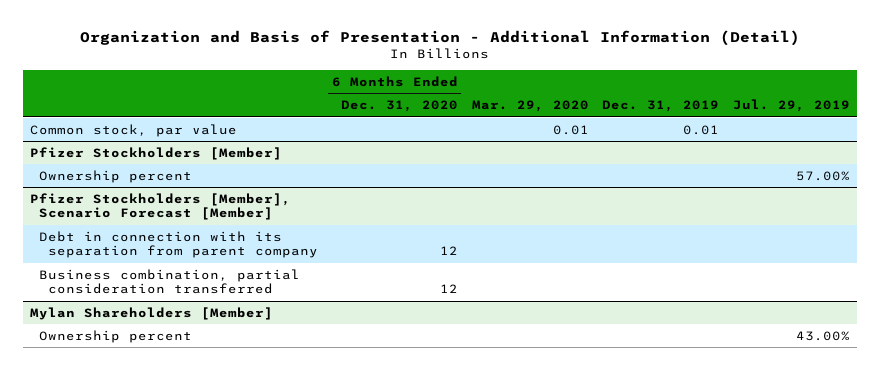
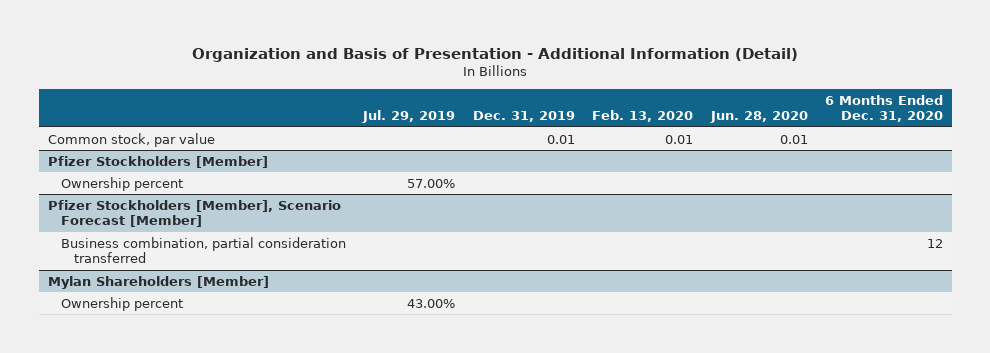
- | 6 Months Ended Dec. 31, 2020 | Mar. 29, 2020 | Dec. 31, 2019 | Jul. 29, 2019
+ | Jul. 29, 2019 | Dec. 31, 2019 | Feb. 13, 2020 | Jun. 28, 2020 | 6 Months Ended Dec. 31, 2020
@ Pfizer Stockholders [Member], Scenario Forecast [Member]
- Debt in connection with its separation from parent company | 12 | | |

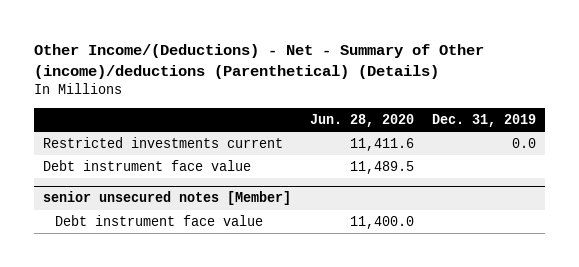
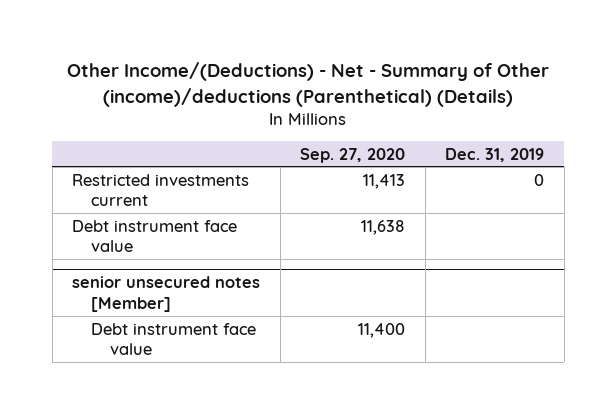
- | Jun. 28, 2020 | Dec. 31, 2019
+ | Sep. 27, 2020 | Dec. 31, 2019
- Restricted investments current | 11,411.6 | 0.0
+ Restricted investments current | 11,413 | 0

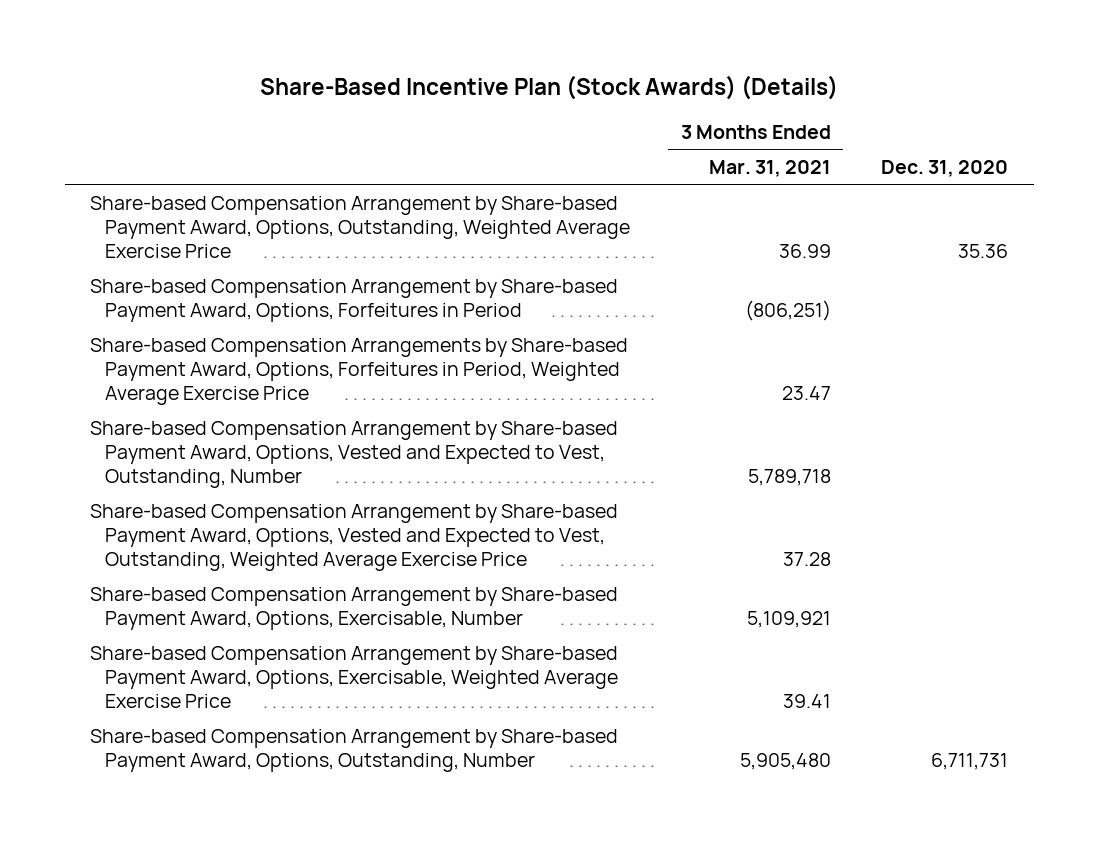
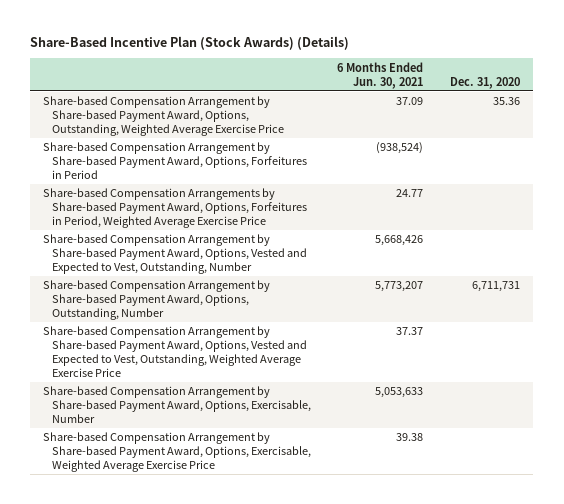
- | 3 Months Ended Mar. 31, 2021 | Dec. 31, 2020
+ | 6 Months Ended Jun. 30, 2021 | Dec. 31, 2020
moved up: Share-based Compensation Arrangement by Share-based Payment Award, Options, Outstanding, Number | 5,773,207 | 6,711,731

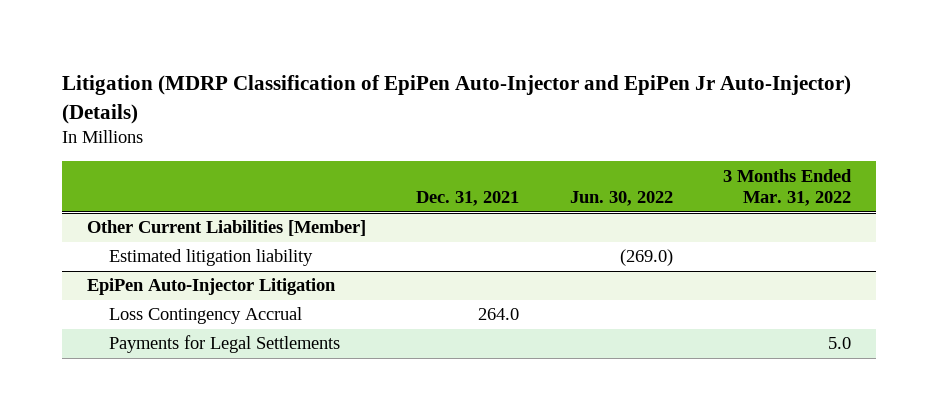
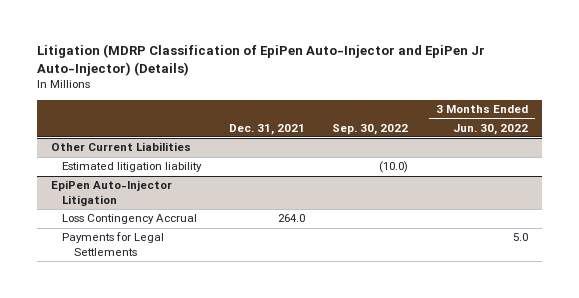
- | Dec. 31, 2021 | Jun. 30, 2022 | 3 Months Ended Mar. 31, 2022
+ | Dec. 31, 2021 | Sep. 30, 2022 | 3 Months Ended Jun. 30, 2022
- Other Current Liabilities [Member]
+ Other Current Liabilities

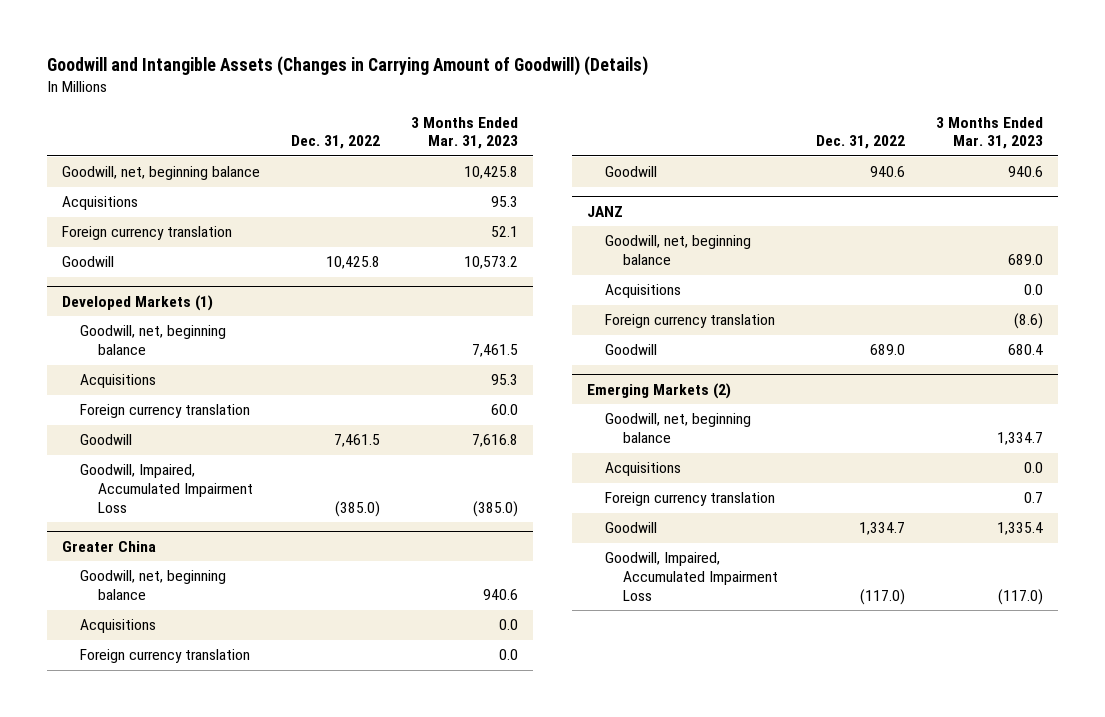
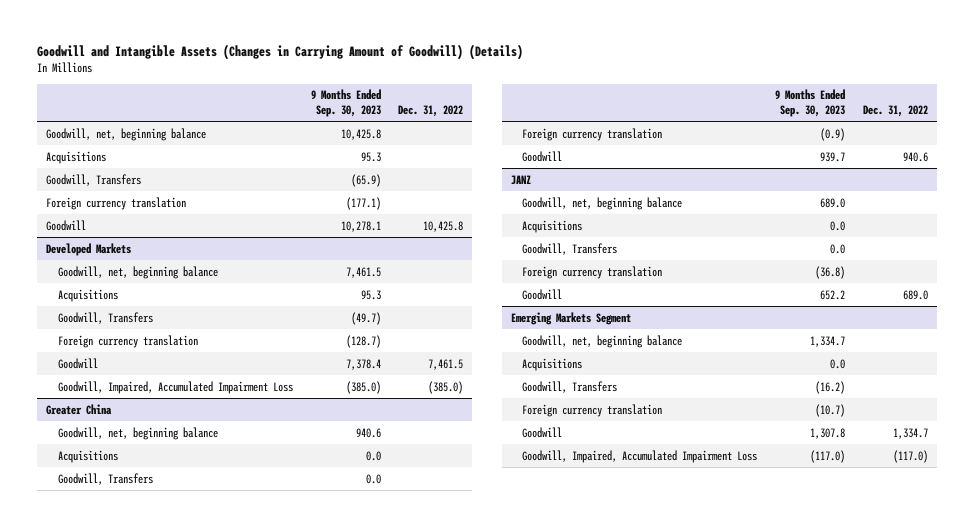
- | Dec. 31, 2022 | 3 Months Ended Mar. 31, 2023
+ | 9 Months Ended Sep. 30, 2023 | Dec. 31, 2022
+ Goodwill, Transfers | (65.9) |
- Developed Markets (1)
+ Developed Markets
+ Goodwill, Transfers | (49.7) |
@ Greater China
+ Goodwill, Transfers | 0.0 |
@ JANZ
+ Goodwill, Transfers | 0.0 |
- Emerging Markets (2)
+ Emerging Markets Segment
+ Goodwill, Transfers | (16.2) |

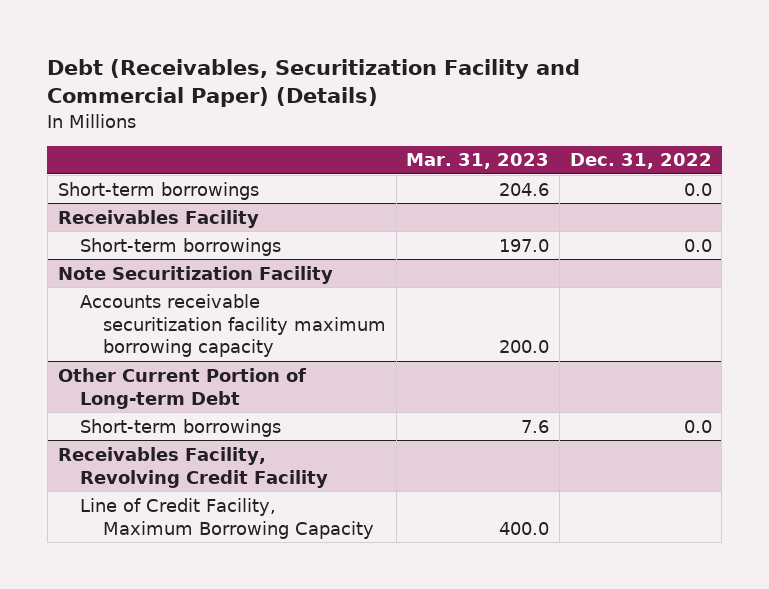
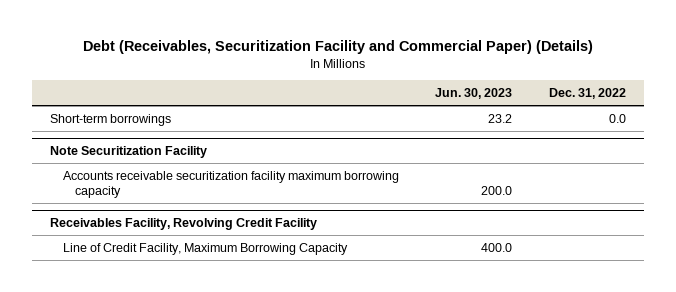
- | Mar. 31, 2023 | Dec. 31, 2022
+ | Jun. 30, 2023 | Dec. 31, 2022
- Receivables Facility
- Short-term borrowings | 197.0 | 0.0
- Other Current Portion of Long-term Debt
- Short-term borrowings | 7.6 | 0.0

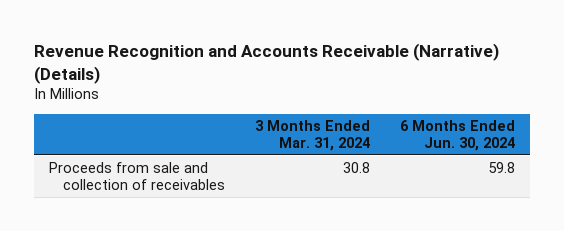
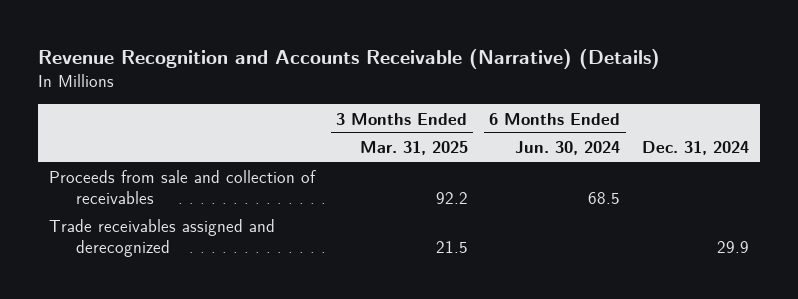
- | 3 Months Ended Mar. 31, 2024 | 6 Months Ended Jun. 30, 2024
+ | 3 Months Ended Mar. 31, 2025 | 6 Months Ended Jun. 30, 2024 | Dec. 31, 2024
- Proceeds from sale and collection of receivables | 30.8 | 59.8
+ Proceeds from sale and collection of receivables | 92.2 | 68.5 |
+ Trade receivables assigned and derecognized | 21.5 | | 29.9

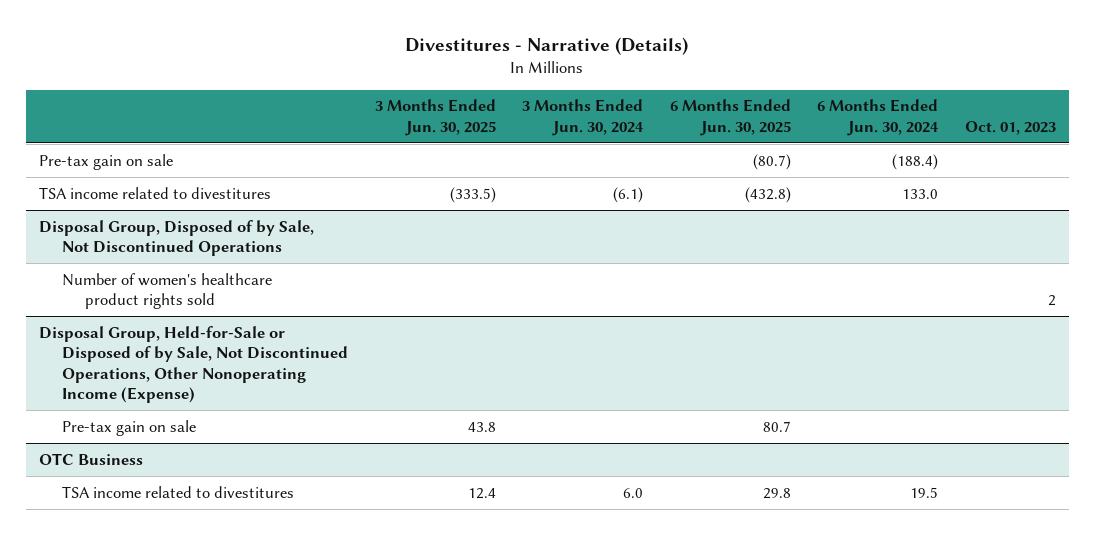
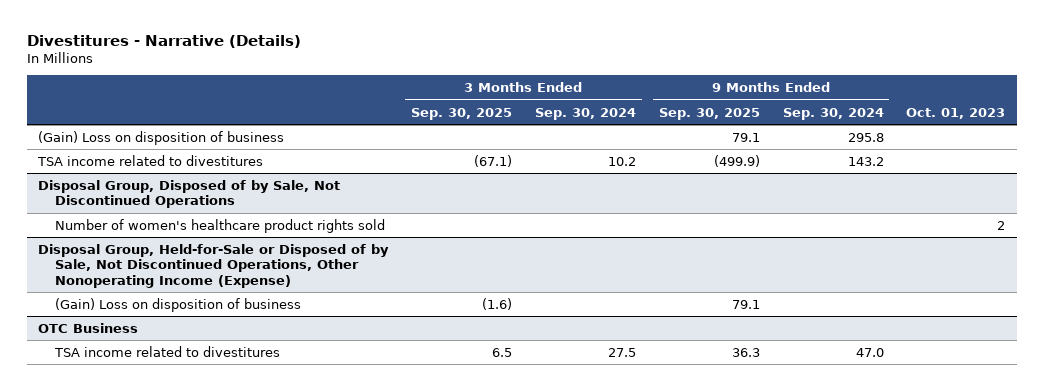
- | 3 Months Ended Jun. 30, 2025 | 3 Months Ended Jun. 30, 2024 | 6 Months Ended Jun. 30, 2025 | 6 Months Ended Jun. 30, 2024 | Oct. 01, 2023
+ | 3 Months Ended Sep. 30, 2025 | 3 Months Ended Sep. 30, 2024 | 9 Months Ended Sep. 30, 2025 | 9 Months Ended Sep. 30, 2024 | Oct. 01, 2023
- Pre-tax gain on sale | | | (80.7) | (188.4) |
+ (Gain) Loss on disposition of business | | | 79.1 | 295.8 |
@ Disposal Group, Held-for-Sale or Disposed of by Sale, Not Discontinued Operations, Other Nonoperating Income (Expense)
- Pre-tax gain on sale | 43.8 | | 80.7 | |
+ (Gain) Loss on disposition of business | (1.6) | | 79.1 | |

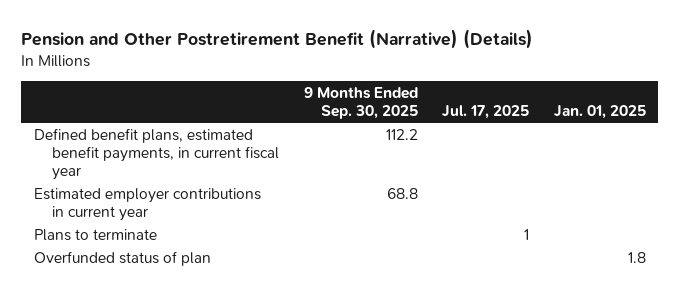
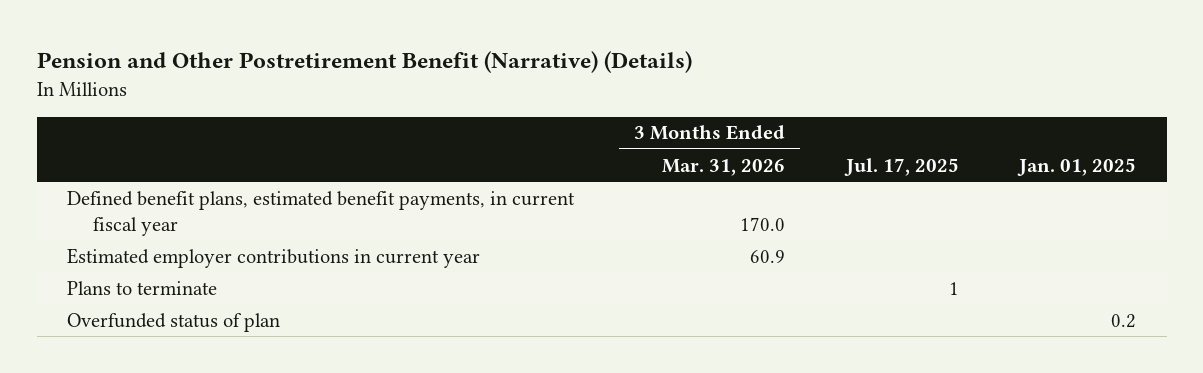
- | 9 Months Ended Sep. 30, 2025 | Jul. 17, 2025 | Jan. 01, 2025
+ | 3 Months Ended Mar. 31, 2026 | Jul. 17, 2025 | Jan. 01, 2025
- Overfunded status of plan | | | 1.8
+ Overfunded status of plan | | | 0.2

